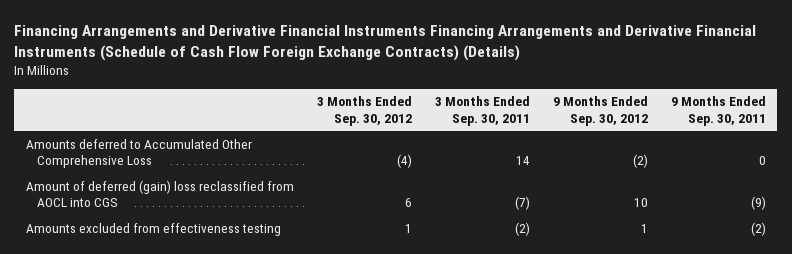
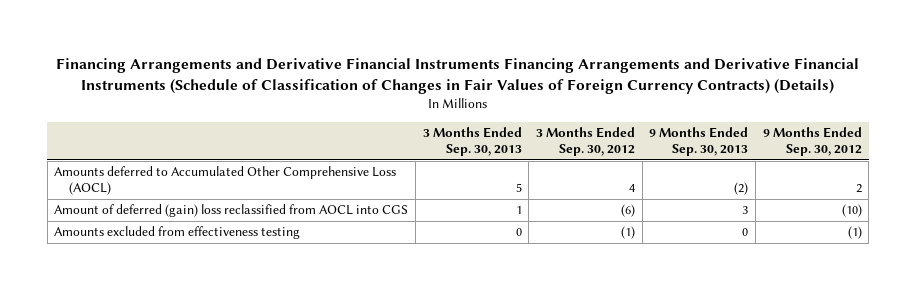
- Financing Arrangements and Derivative Financial Instruments Financing Arrangements and Derivative Financial Instruments (Schedule of Cash Flow Foreign Exchange Contracts) (Details)
+ Financing Arrangements and Derivative Financial Instruments Financing Arrangements and Derivative Financial Instruments (Schedule of Classification of Changes in Fair Values of Foreign Currency Contracts) (Details)
- | 3 Months Ended Sep. 30, 2012 | 3 Months Ended Sep. 30, 2011 | 9 Months Ended Sep. 30, 2012 | 9 Months Ended Sep. 30, 2011
+ | 3 Months Ended Sep. 30, 2013 | 3 Months Ended Sep. 30, 2012 | 9 Months Ended Sep. 30, 2013 | 9 Months Ended Sep. 30, 2012
- Amounts deferred to Accumulated Other Comprehensive Loss | (4) | 14 | (2) | 0
- Amount of deferred (gain) loss reclassified from AOCL into CGS | 6 | (7) | 10 | (9)
- Amounts excluded from effectiveness testing | 1 | (2) | 1 | (2)
+ Amounts deferred to Accumulated Other Comprehensive Loss (AOCL) | 5 | 4 | (2) | 2
+ Amount of deferred (gain) loss reclassified from AOCL into CGS | 1 | (6) | 3 | (10)
+ Amounts excluded from effectiveness testing | 0 | (1) | 0 | (1)

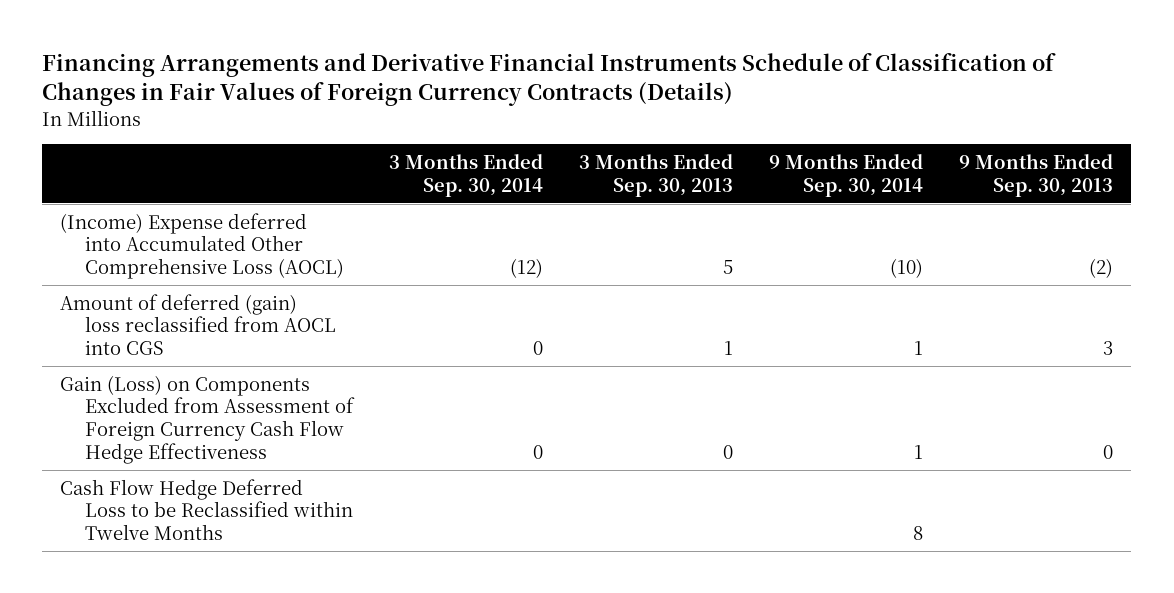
- Financing Arrangements and Derivative Financial Instruments Financing Arrangements and Derivative Financial Instruments (Schedule of Classification of Changes in Fair Values of Foreign Currency Contracts) (Details)
+ Financing Arrangements and Derivative Financial Instruments Schedule of Classification of Changes in Fair Values of Foreign Currency Contracts (Details)
- | 3 Months Ended Sep. 30, 2013 | 3 Months Ended Sep. 30, 2012 | 9 Months Ended Sep. 30, 2013 | 9 Months Ended Sep. 30, 2012
+ | 3 Months Ended Sep. 30, 2014 | 3 Months Ended Sep. 30, 2013 | 9 Months Ended Sep. 30, 2014 | 9 Months Ended Sep. 30, 2013
- Amounts deferred to Accumulated Other Comprehensive Loss (AOCL) | 5 | 4 | (2) | 2
+ (Income) Expense deferred into Accumulated Other Comprehensive Loss (AOCL) | (12) | 5 | (10) | (2)
- Amounts excluded from effectiveness testing | 0 | (1) | 0 | (1)
+ Gain (Loss) on Components Excluded from Assessment of Foreign Currency Cash Flow Hedge Effectiveness | 0 | 0 | 1 | 0
+ Cash Flow Hedge Deferred Loss to be Reclassified within Twelve Months | | | 8 |

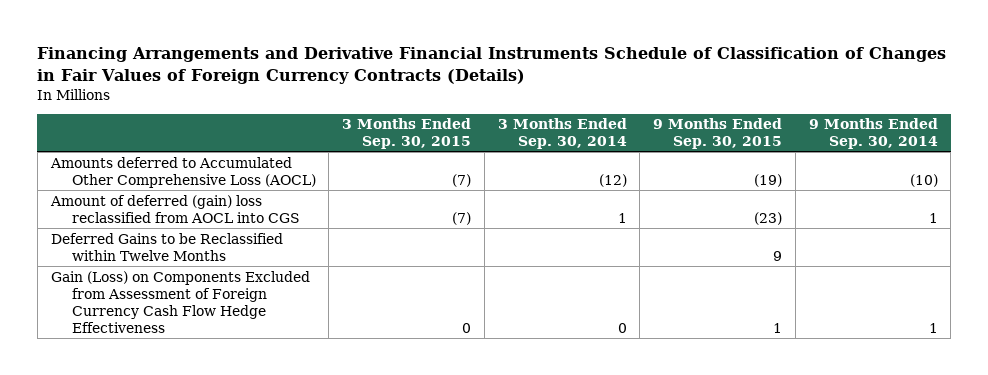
- | 3 Months Ended Sep. 30, 2014 | 3 Months Ended Sep. 30, 2013 | 9 Months Ended Sep. 30, 2014 | 9 Months Ended Sep. 30, 2013
+ | 3 Months Ended Sep. 30, 2015 | 3 Months Ended Sep. 30, 2014 | 9 Months Ended Sep. 30, 2015 | 9 Months Ended Sep. 30, 2014
- (Income) Expense deferred into Accumulated Other Comprehensive Loss (AOCL) | (12) | 5 | (10) | (2)
- Amount of deferred (gain) loss reclassified from AOCL into CGS | 0 | 1 | 1 | 3
+ Amounts deferred to Accumulated Other Comprehensive Loss (AOCL) | (7) | (12) | (19) | (10)
+ Amount of deferred (gain) loss reclassified from AOCL into CGS | (7) | 1 | (23) | 1
+ Deferred Gains to be Reclassified within Twelve Months | | | 9 |
- Cash Flow Hedge Deferred Loss to be Reclassified within Twelve Months | | | 8 |

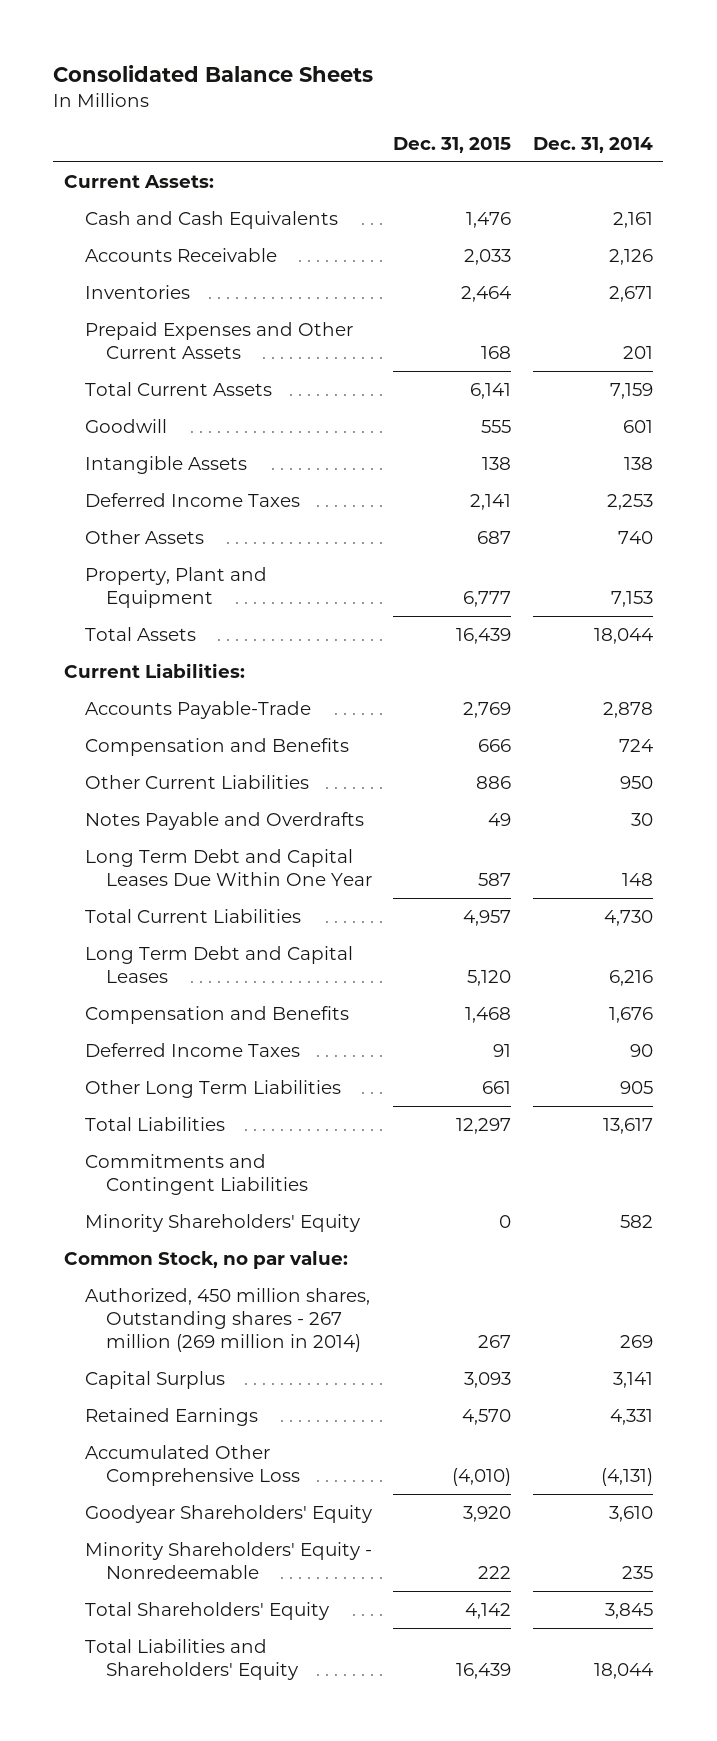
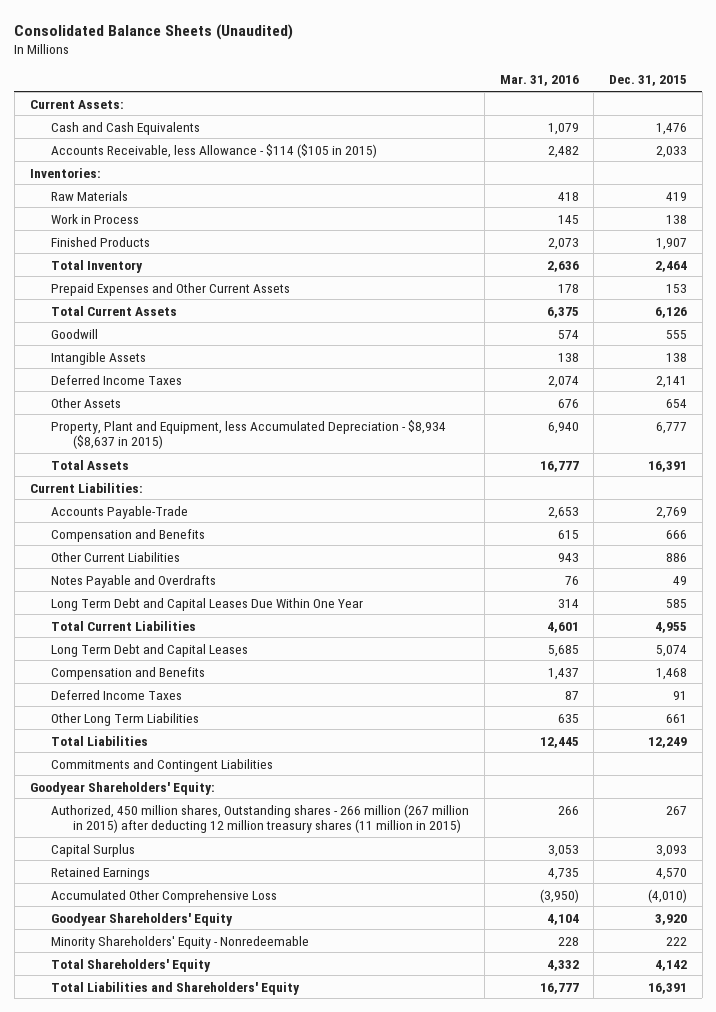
- Consolidated Balance Sheets
+ Consolidated Balance Sheets (Unaudited)
- | Dec. 31, 2015 | Dec. 31, 2014
+ | Mar. 31, 2016 | Dec. 31, 2015
- Accounts Receivable | 2,033 | 2,126
- Inventories | 2,464 | 2,671
- Prepaid Expenses and Other Current Assets | 168 | 201
- Total Current Assets | 6,141 | 7,159
+ Accounts Receivable, less Allowance - $114 ($105 in 2015) | 2,482 | 2,033
+ Inventories:
+ Raw Materials | 418 | 419
+ Work in Process | 145 | 138
+ Finished Products | 2,073 | 1,907
+ Total Inventory | 2,636 | 2,464
+ Prepaid Expenses and Other Current Assets | 178 | 153
+ Total Current Assets | 6,375 | 6,126
- Other Assets | 687 | 740
- Property, Plant and Equipment | 6,777 | 7,153
- Total Assets | 16,439 | 18,044
+ Other Assets | 676 | 654
+ Property, Plant and Equipment, less Accumulated Depreciation - $8,934 ($8,637 in 2015) | 6,940 | 6,777
+ Total Assets | 16,777 | 16,391
- Long Term Debt and Capital Leases Due Within One Year | 587 | 148
- Total Current Liabilities | 4,957 | 4,730
- Long Term Debt and Capital Leases | 5,120 | 6,216
+ Long Term Debt and Capital Leases Due Within One Year | 314 | 585
+ Total Current Liabilities | 4,601 | 4,955
+ Long Term Debt and Capital Leases | 5,685 | 5,074
- Total Liabilities | 12,297 | 13,617
+ Total Liabilities | 12,445 | 12,249
- Minority Shareholders' Equity | 0 | 582
- Common Stock, no par value:
- Authorized, 450 million shares, Outstanding shares - 267 million (269 million in 2014) | 267 | 269
+ Goodyear Shareholders' Equity:
+ Authorized, 450 million shares, Outstanding shares - 266 million (267 million in 2015) after deducting 12 million treasury shares (11 million in 2015) | 266 | 267
- Total Liabilities and Shareholders' Equity | 16,439 | 18,044
+ Total Liabilities and Shareholders' Equity | 16,777 | 16,391

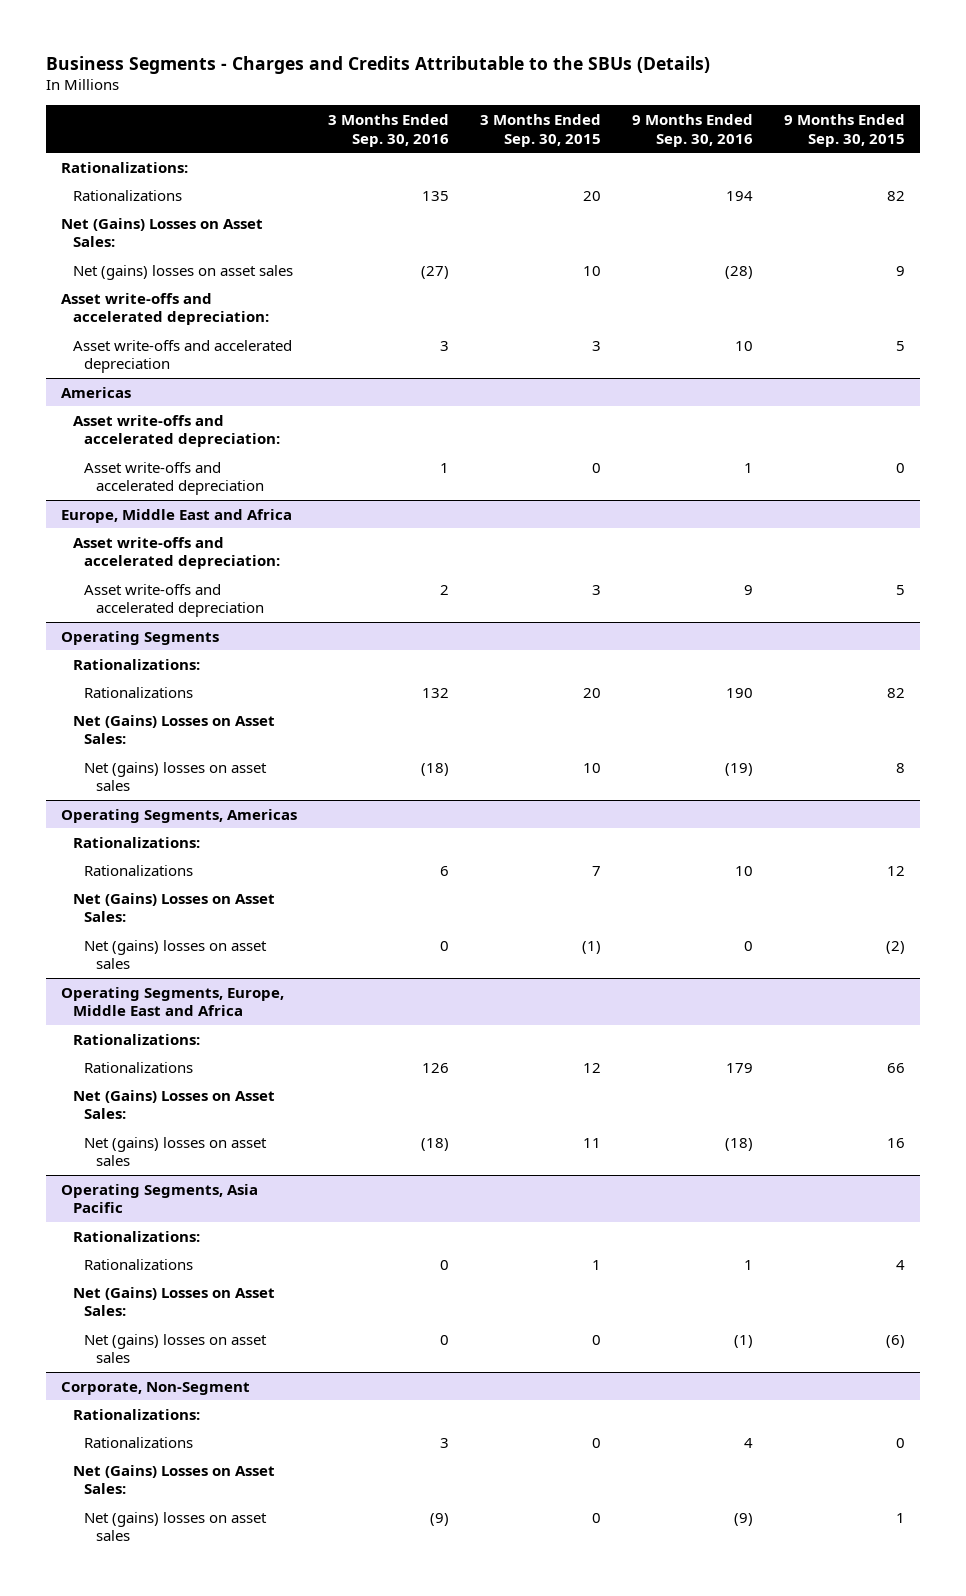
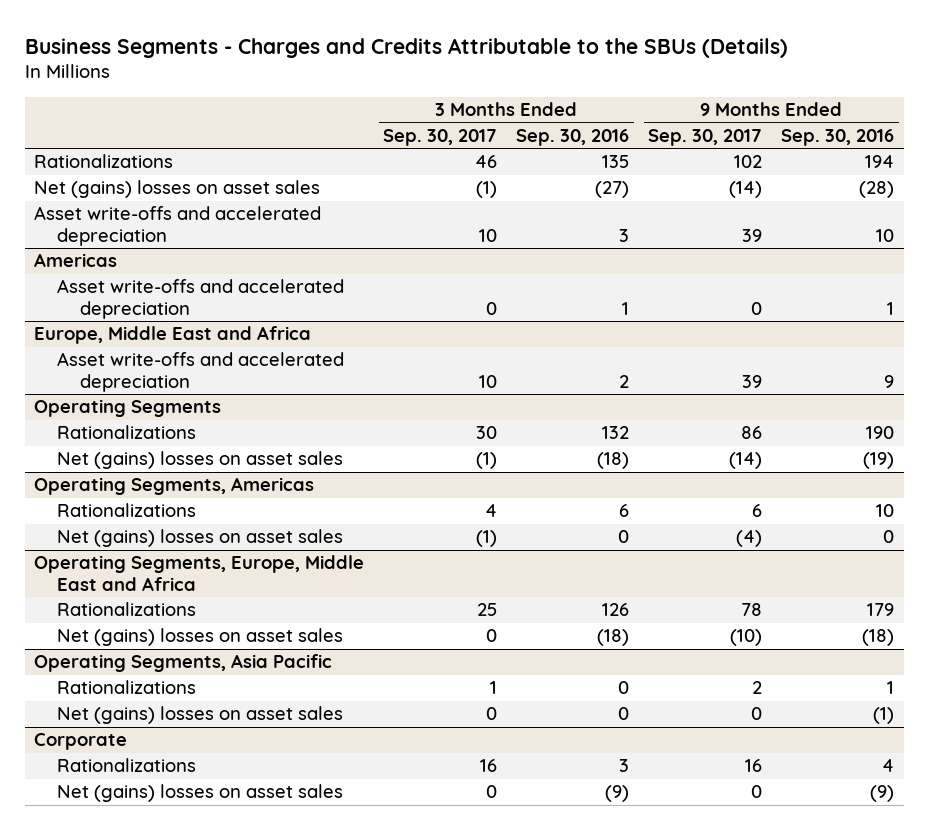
- | 3 Months Ended Sep. 30, 2016 | 3 Months Ended Sep. 30, 2015 | 9 Months Ended Sep. 30, 2016 | 9 Months Ended Sep. 30, 2015
+ | 3 Months Ended Sep. 30, 2017 | 3 Months Ended Sep. 30, 2016 | 9 Months Ended Sep. 30, 2017 | 9 Months Ended Sep. 30, 2016
- Rationalizations:
- Net (Gains) Losses on Asset Sales:
- Asset write-offs and accelerated depreciation:
@ Americas
- Asset write-offs and accelerated depreciation:
@ Europe, Middle East and Africa
- Asset write-offs and accelerated depreciation:
@ Operating Segments
- Rationalizations:
- Net (Gains) Losses on Asset Sales:
@ Operating Segments, Americas
- Rationalizations:
- Net (Gains) Losses on Asset Sales:
@ Operating Segments, Europe, Middle East and Africa
- Rationalizations:
- Net (Gains) Losses on Asset Sales:
@ Operating Segments, Asia Pacific
- Rationalizations:
- Net (Gains) Losses on Asset Sales:
- Corporate, Non-Segment
- Rationalizations:
+ Corporate
- Net (Gains) Losses on Asset Sales:

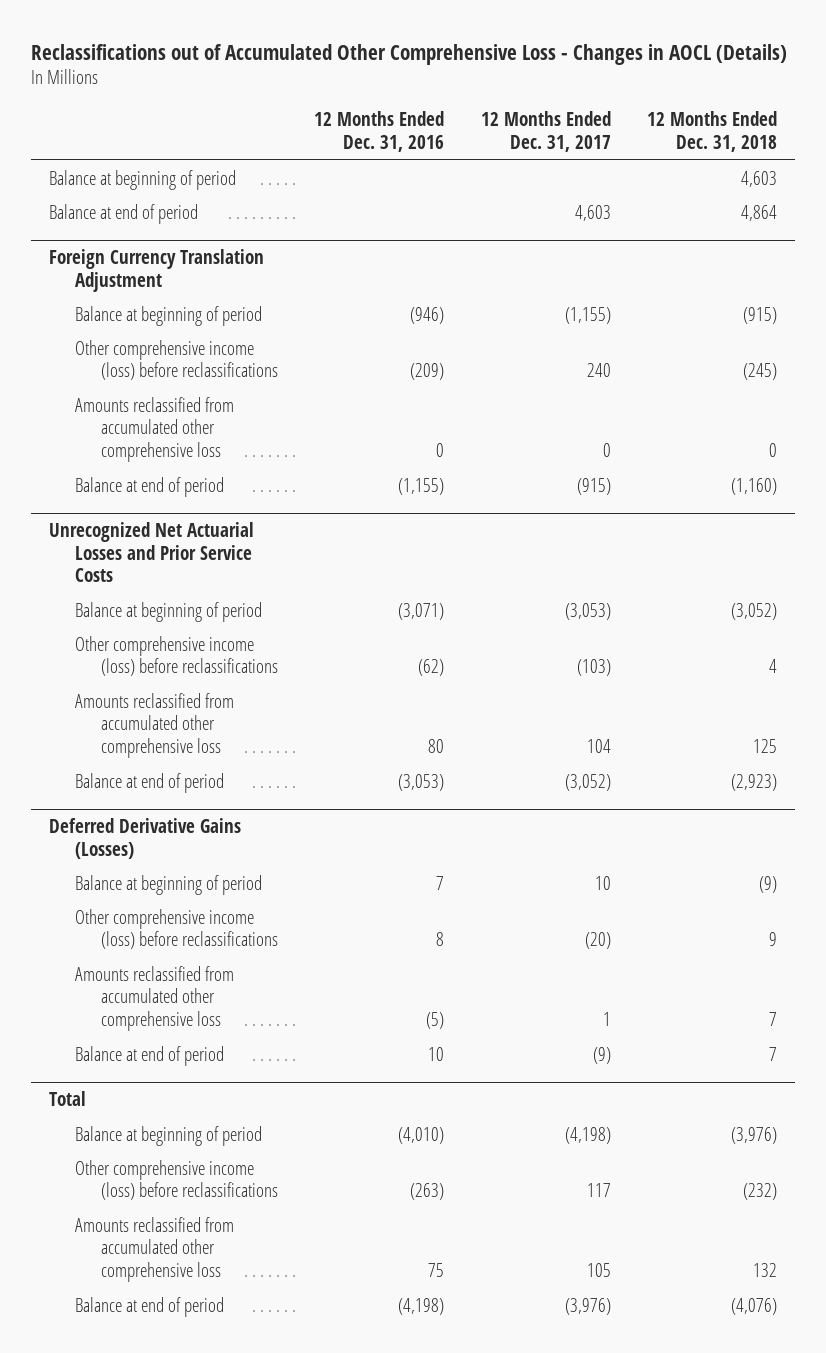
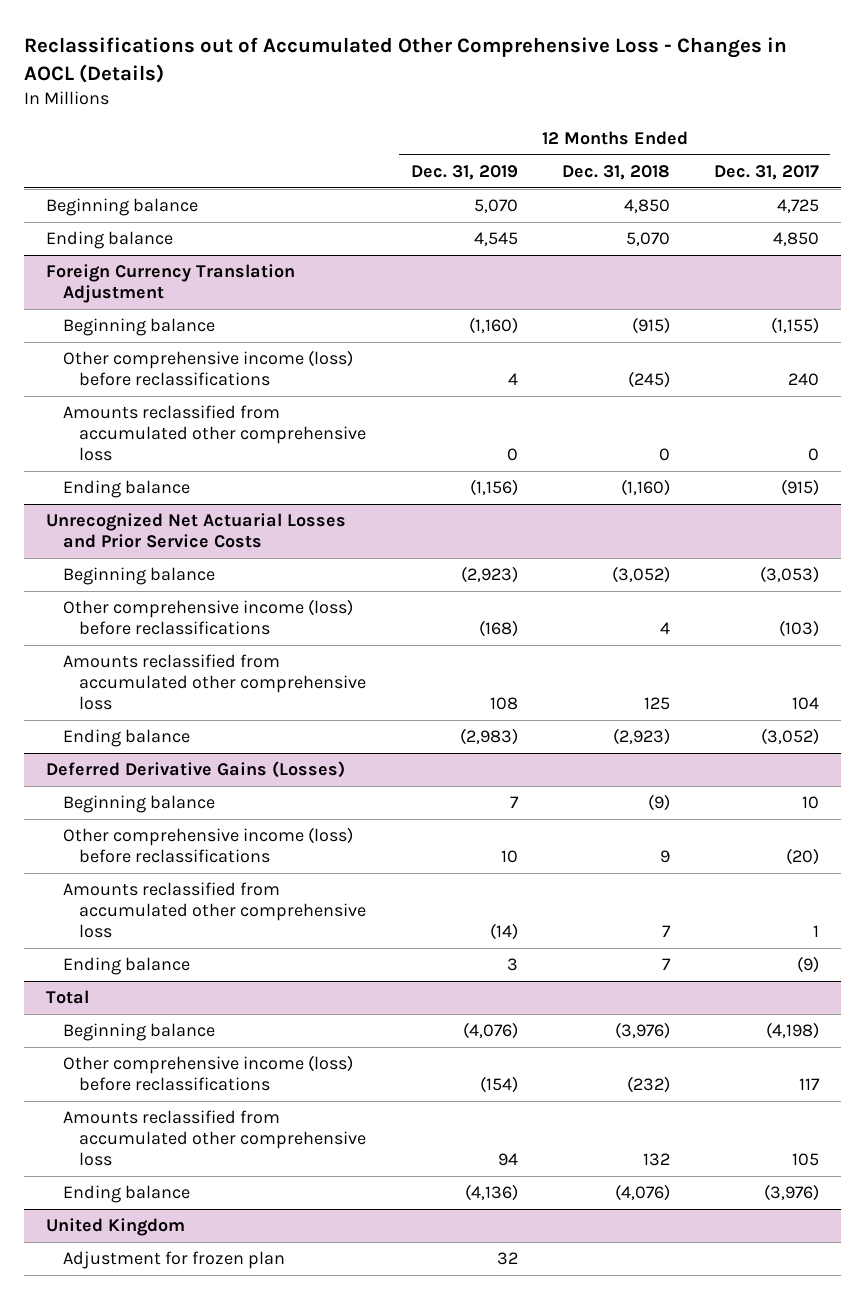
- | 12 Months Ended Dec. 31, 2016 | 12 Months Ended Dec. 31, 2017 | 12 Months Ended Dec. 31, 2018
+ | 12 Months Ended Dec. 31, 2019 | 12 Months Ended Dec. 31, 2018 | 12 Months Ended Dec. 31, 2017
- Balance at beginning of period | | | 4,603
- Balance at end of period | | 4,603 | 4,864
+ Beginning balance | 5,070 | 4,850 | 4,725
+ Ending balance | 4,545 | 5,070 | 4,850
@ Foreign Currency Translation Adjustment
- Balance at beginning of period | (946) | (1,155) | (915)
+ Beginning balance | (1,160) | (915) | (1,155)
- Balance at end of period | (1,155) | (915) | (1,160)
+ Ending balance | (1,156) | (1,160) | (915)
@ Unrecognized Net Actuarial Losses and Prior Service Costs
- Balance at beginning of period | (3,071) | (3,053) | (3,052)
+ Beginning balance | (2,923) | (3,052) | (3,053)
- Balance at end of period | (3,053) | (3,052) | (2,923)
+ Ending balance | (2,983) | (2,923) | (3,052)
@ Deferred Derivative Gains (Losses)
- Balance at beginning of period | 7 | 10 | (9)
+ Beginning balance | 7 | (9) | 10
- Balance at end of period | 10 | (9) | 7
+ Ending balance | 3 | 7 | (9)
@ Total
- Balance at beginning of period | (4,010) | (4,198) | (3,976)
+ Beginning balance | (4,076) | (3,976) | (4,198)
- Balance at end of period | (4,198) | (3,976) | (4,076)
+ Ending balance | (4,136) | (4,076) | (3,976)
+ United Kingdom
+ Adjustment for frozen plan | 32 | |

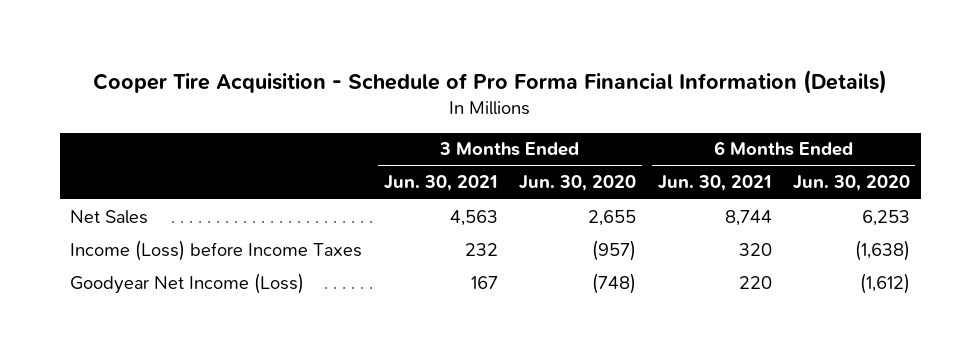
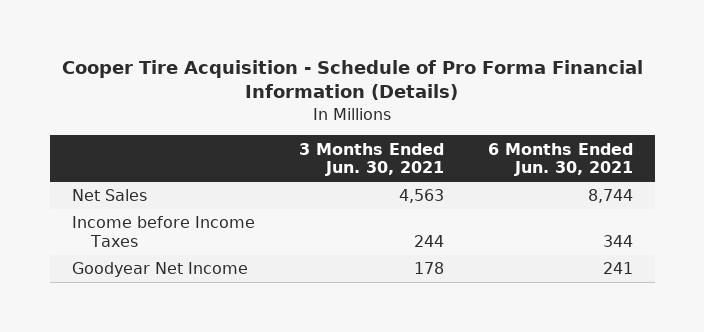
- | 3 Months Ended Jun. 30, 2021 | 3 Months Ended Jun. 30, 2020 | 6 Months Ended Jun. 30, 2021 | 6 Months Ended Jun. 30, 2020
+ | 3 Months Ended Jun. 30, 2021 | 6 Months Ended Jun. 30, 2021
- Income (Loss) before Income Taxes | 232 | (957) | 320 | (1,638)
- Goodyear Net Income (Loss) | 167 | (748) | 220 | (1,612)
+ Income before Income Taxes | 244 | 344
+ Goodyear Net Income | 178 | 241

